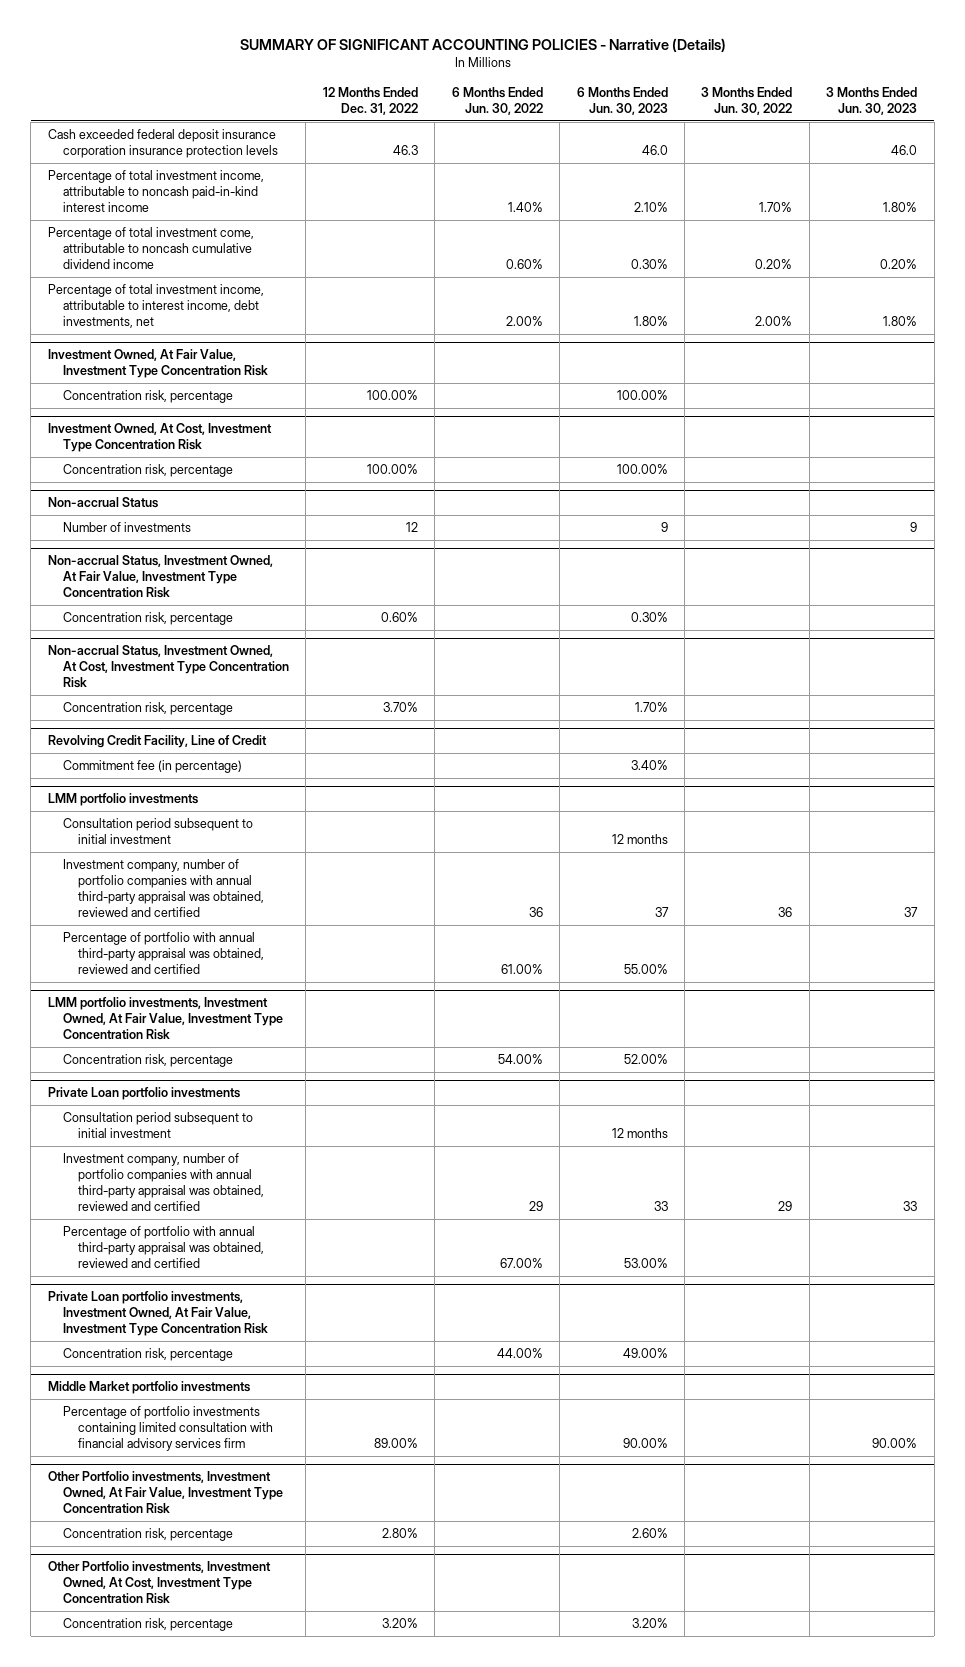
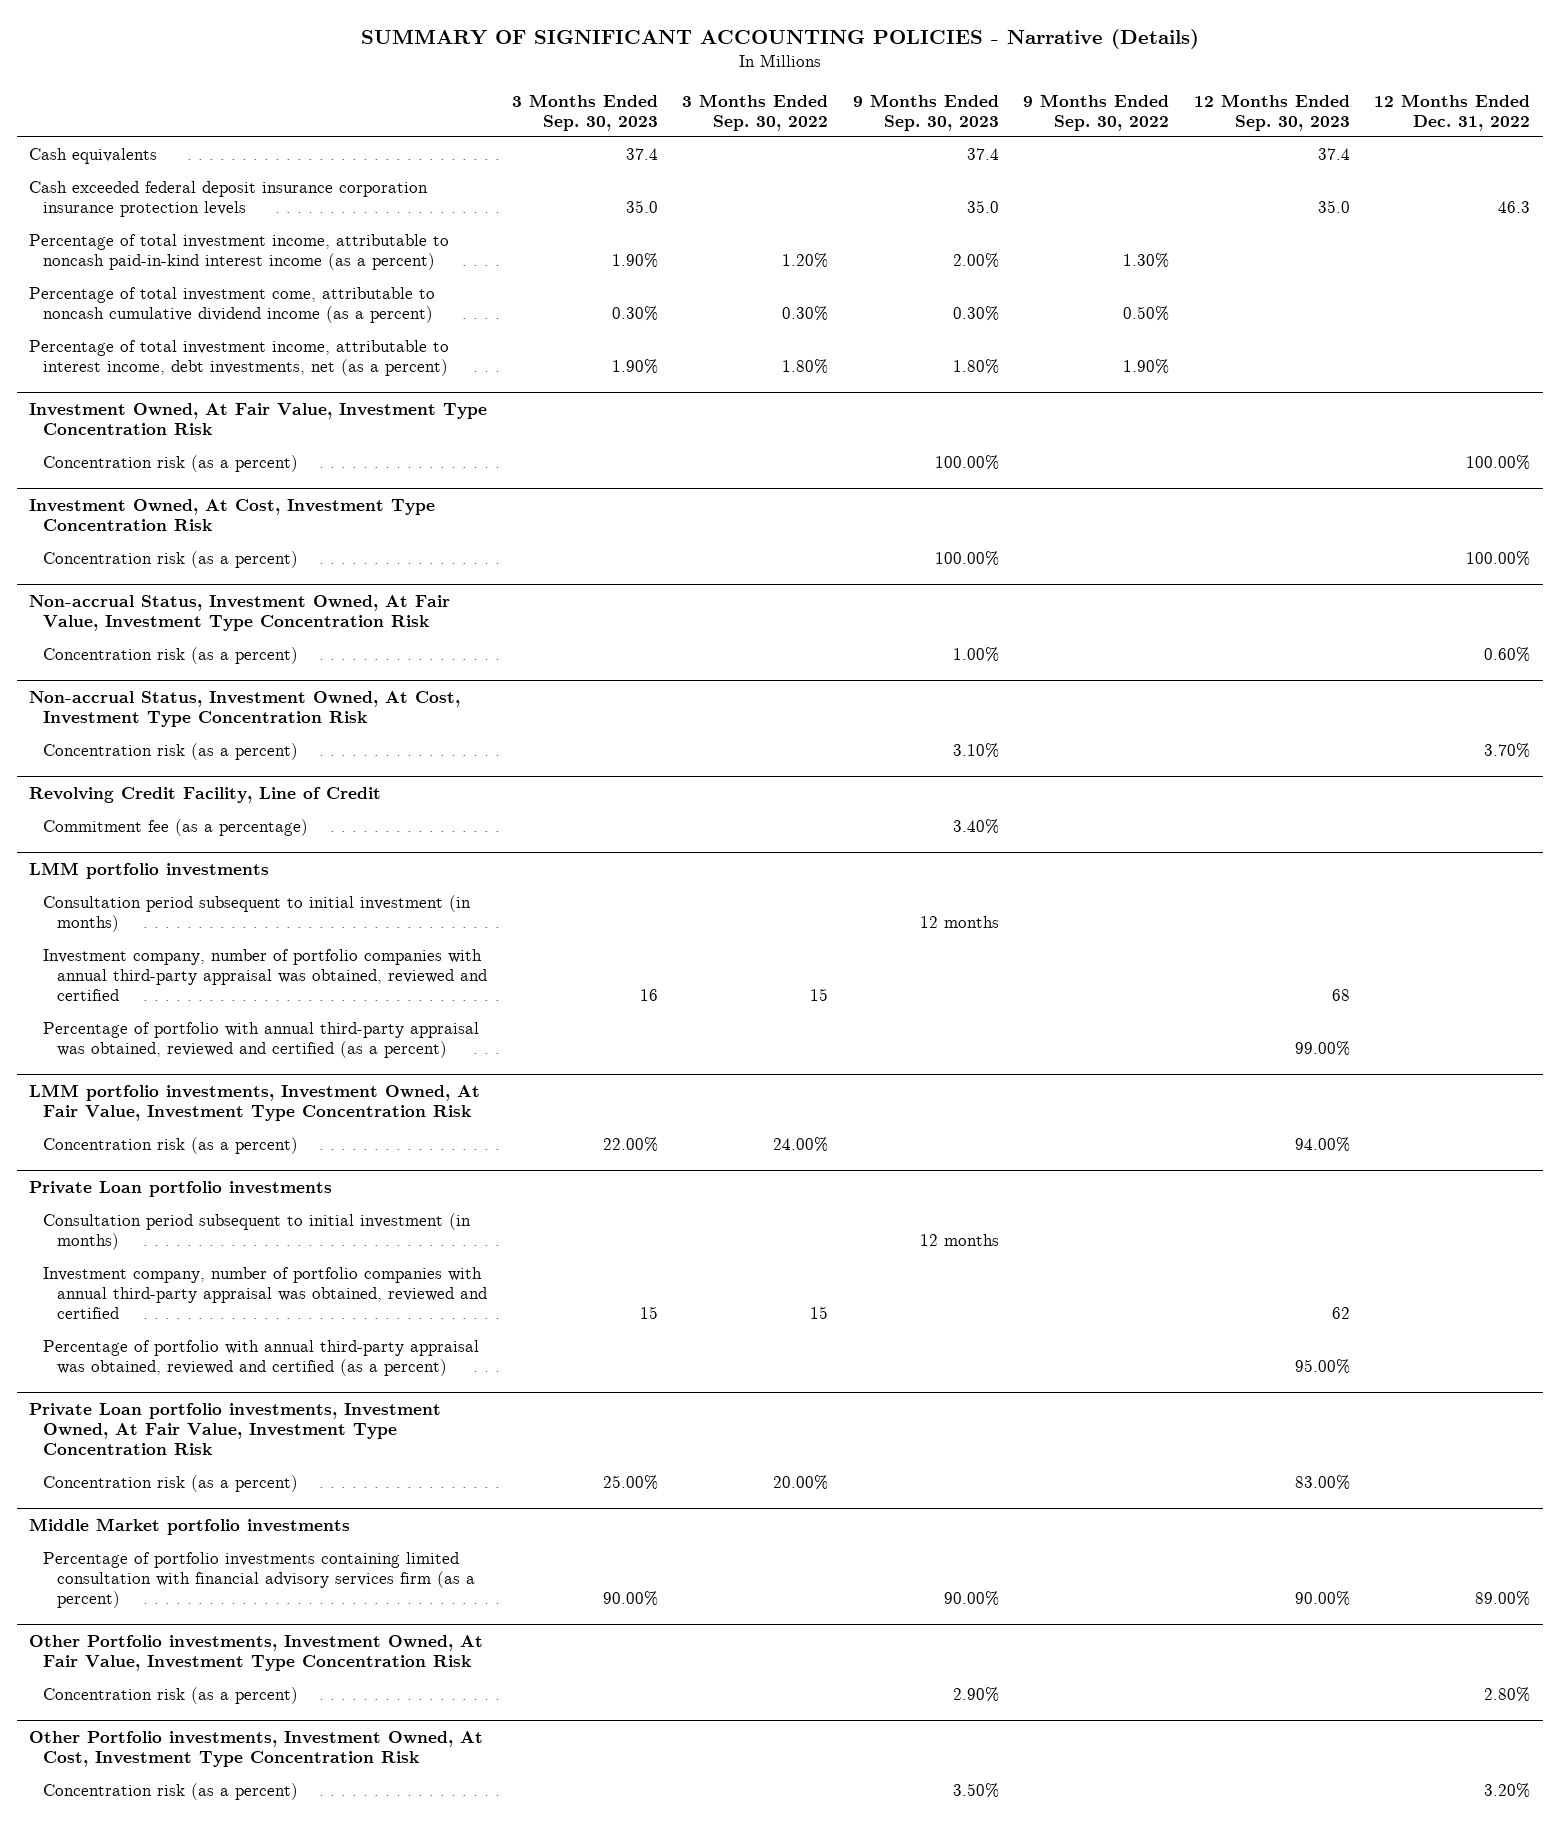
- | 12 Months Ended Dec. 31, 2022 | 6 Months Ended Jun. 30, 2022 | 6 Months Ended Jun. 30, 2023 | 3 Months Ended Jun. 30, 2022 | 3 Months Ended Jun. 30, 2023
+ | 3 Months Ended Sep. 30, 2023 | 3 Months Ended Sep. 30, 2022 | 9 Months Ended Sep. 30, 2023 | 9 Months Ended Sep. 30, 2022 | 12 Months Ended Sep. 30, 2023 | 12 Months Ended Dec. 31, 2022
+ Cash equivalents | 37.4 | | 37.4 | | 37.4 |
- Percentage of total investment income, attributable to noncash paid-in-kind interest income | | 1.40% | 2.10% | 1.70% | 1.80%
- Percentage of total investment come, attributable to noncash cumulative dividend income | | 0.60% | 0.30% | 0.20% | 0.20%
- Percentage of total investment income, attributable to interest income, debt investments, net | | 2.00% | 1.80% | 2.00% | 1.80%
+ Percentage of total investment income, attributable to noncash paid-in-kind interest income (as a percent) | 1.90% | 1.20% | 2.00% | 1.30% | |
+ Percentage of total investment come, attributable to noncash cumulative dividend income (as a percent) | 0.30% | 0.30% | 0.30% | 0.50% | |
+ Percentage of total investment income, attributable to interest income, debt investments, net (as a percent) | 1.90% | 1.80% | 1.80% | 1.90% | |
@ Investment Owned, At Fair Value, Investment Type Concentration Risk
- Concentration risk, percentage | 100.00% | | 100.00% | |
+ Concentration risk (as a percent) | | | 100.00% | | | 100.00%
@ Investment Owned, At Cost, Investment Type Concentration Risk
- Concentration risk, percentage | 100.00% | | 100.00% | |
- Non-accrual Status
- Number of investments | 12 | | 9 | | 9
@ Investment Owned, At Cost, Investment Type Concentration Risk
+ Concentration risk (as a percent) | | | 100.00% | | | 100.00%
@ Non-accrual Status, Investment Owned, At Fair Value, Investment Type Concentration Risk
- Concentration risk, percentage | 0.60% | | 0.30% | |
+ Concentration risk (as a percent) | | | 1.00% | | | 0.60%
@ Non-accrual Status, Investment Owned, At Cost, Investment Type Concentration Risk
- Concentration risk, percentage | 3.70% | | 1.70% | |
+ Concentration risk (as a percent) | | | 3.10% | | | 3.70%
@ Revolving Credit Facility, Line of Credit
- Commitment fee (in percentage) | | | 3.40% | |
+ Commitment fee (as a percentage) | | | 3.40% | | |
@ LMM portfolio investments
- Consultation period subsequent to initial investment | | | 12 months | |
+ Consultation period subsequent to initial investment (in months) | | | 12 months | | |
- Percentage of portfolio with annual third-party appraisal was obtained, reviewed and certified | | 61.00% | 55.00% | |
+ Percentage of portfolio with annual third-party appraisal was obtained, reviewed and certified (as a percent) | | | | | 99.00% |
@ LMM portfolio investments, Investment Owned, At Fair Value, Investment Type Concentration Risk
- Concentration risk, percentage | | 54.00% | 52.00% | |
+ Concentration risk (as a percent) | 22.00% | 24.00% | | | 94.00% |
@ Private Loan portfolio investments
- Consultation period subsequent to initial investment | | | 12 months | |
+ Consultation period subsequent to initial investment (in months) | | | 12 months | | |
- Percentage of portfolio with annual third-party appraisal was obtained, reviewed and certified | | 67.00% | 53.00% | |
+ Percentage of portfolio with annual third-party appraisal was obtained, reviewed and certified (as a percent) | | | | | 95.00% |
@ Private Loan portfolio investments, Investment Owned, At Fair Value, Investment Type Concentration Risk
- Concentration risk, percentage | | 44.00% | 49.00% | |
+ Concentration risk (as a percent) | 25.00% | 20.00% | | | 83.00% |
@ Middle Market portfolio investments
- Percentage of portfolio investments containing limited consultation with financial advisory services firm | 89.00% | | 90.00% | | 90.00%
+ Percentage of portfolio investments containing limited consultation with financial advisory services firm (as a percent) | 90.00% | | 90.00% | | 90.00% | 89.00%
@ Other Portfolio investments, Investment Owned, At Fair Value, Investment Type Concentration Risk
- Concentration risk, percentage | 2.80% | | 2.60% | |
+ Concentration risk (as a percent) | | | 2.90% | | | 2.80%
@ Other Portfolio investments, Investment Owned, At Cost, Investment Type Concentration Risk
- Concentration risk, percentage | 3.20% | | 3.20% | |
+ Concentration risk (as a percent) | | | 3.50% | | | 3.20%

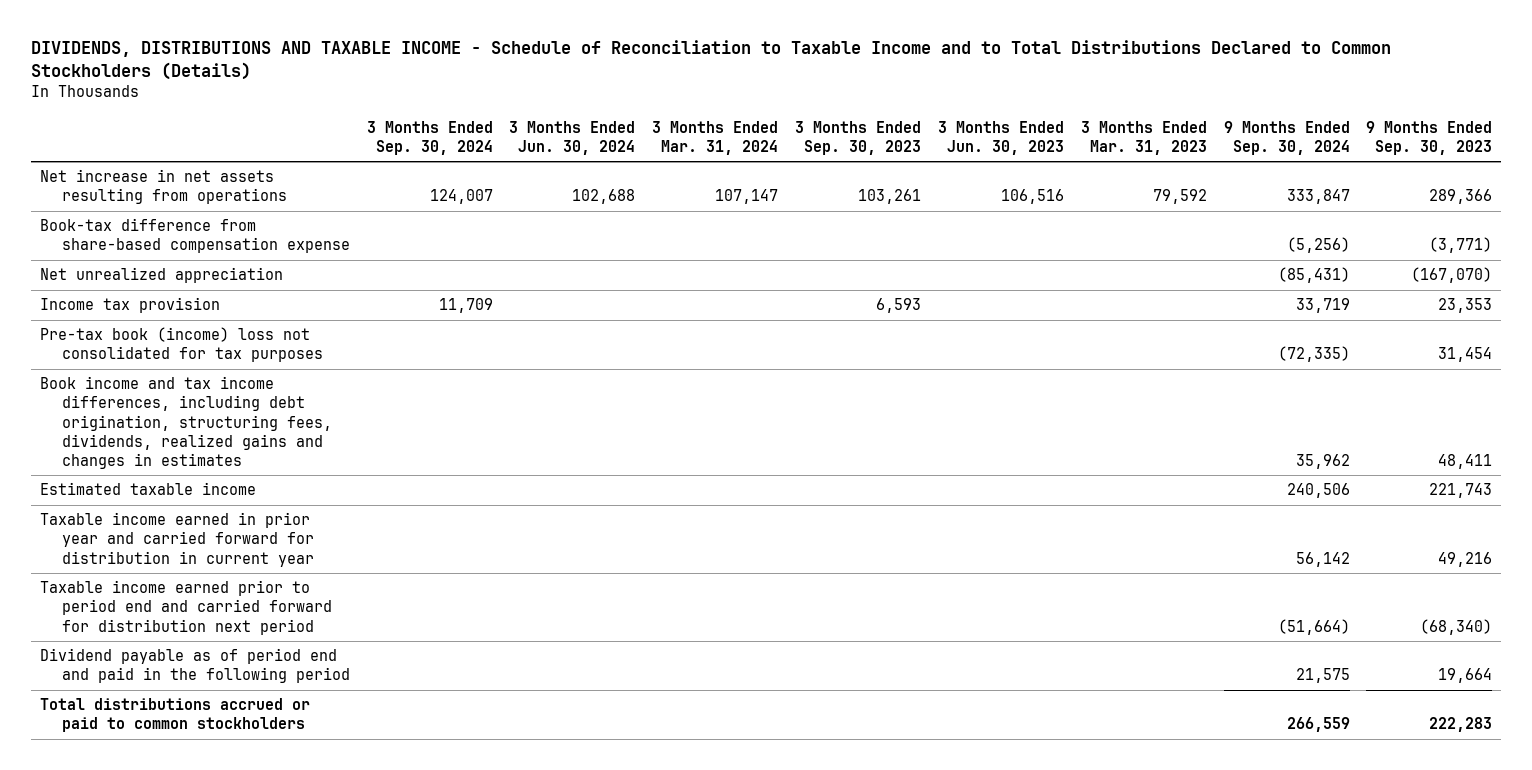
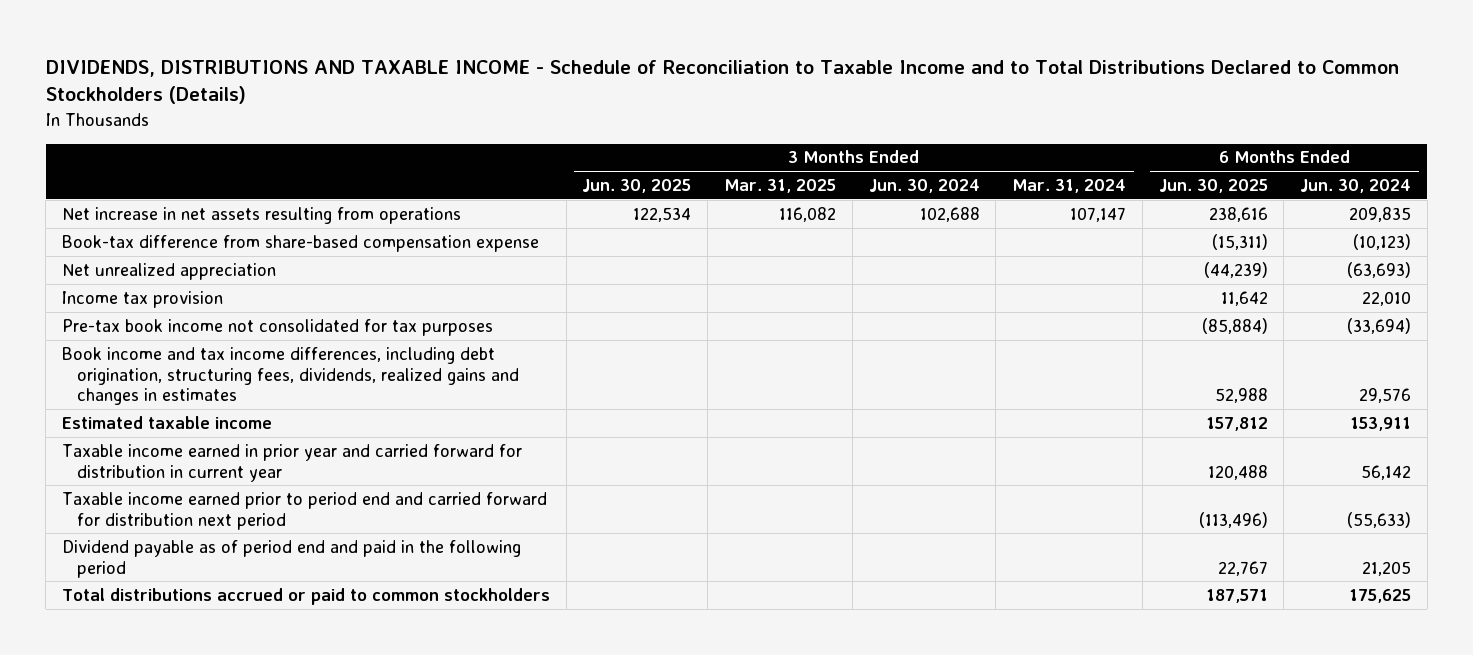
- | 3 Months Ended Sep. 30, 2024 | 3 Months Ended Jun. 30, 2024 | 3 Months Ended Mar. 31, 2024 | 3 Months Ended Sep. 30, 2023 | 3 Months Ended Jun. 30, 2023 | 3 Months Ended Mar. 31, 2023 | 9 Months Ended Sep. 30, 2024 | 9 Months Ended Sep. 30, 2023
+ | 3 Months Ended Jun. 30, 2025 | 3 Months Ended Mar. 31, 2025 | 3 Months Ended Jun. 30, 2024 | 3 Months Ended Mar. 31, 2024 | 6 Months Ended Jun. 30, 2025 | 6 Months Ended Jun. 30, 2024
- Pre-tax book (income) loss not consolidated for tax purposes | | | | | | | (72,335) | 31,454
+ Pre-tax book income not consolidated for tax purposes | | | | | (85,884) | (33,694)

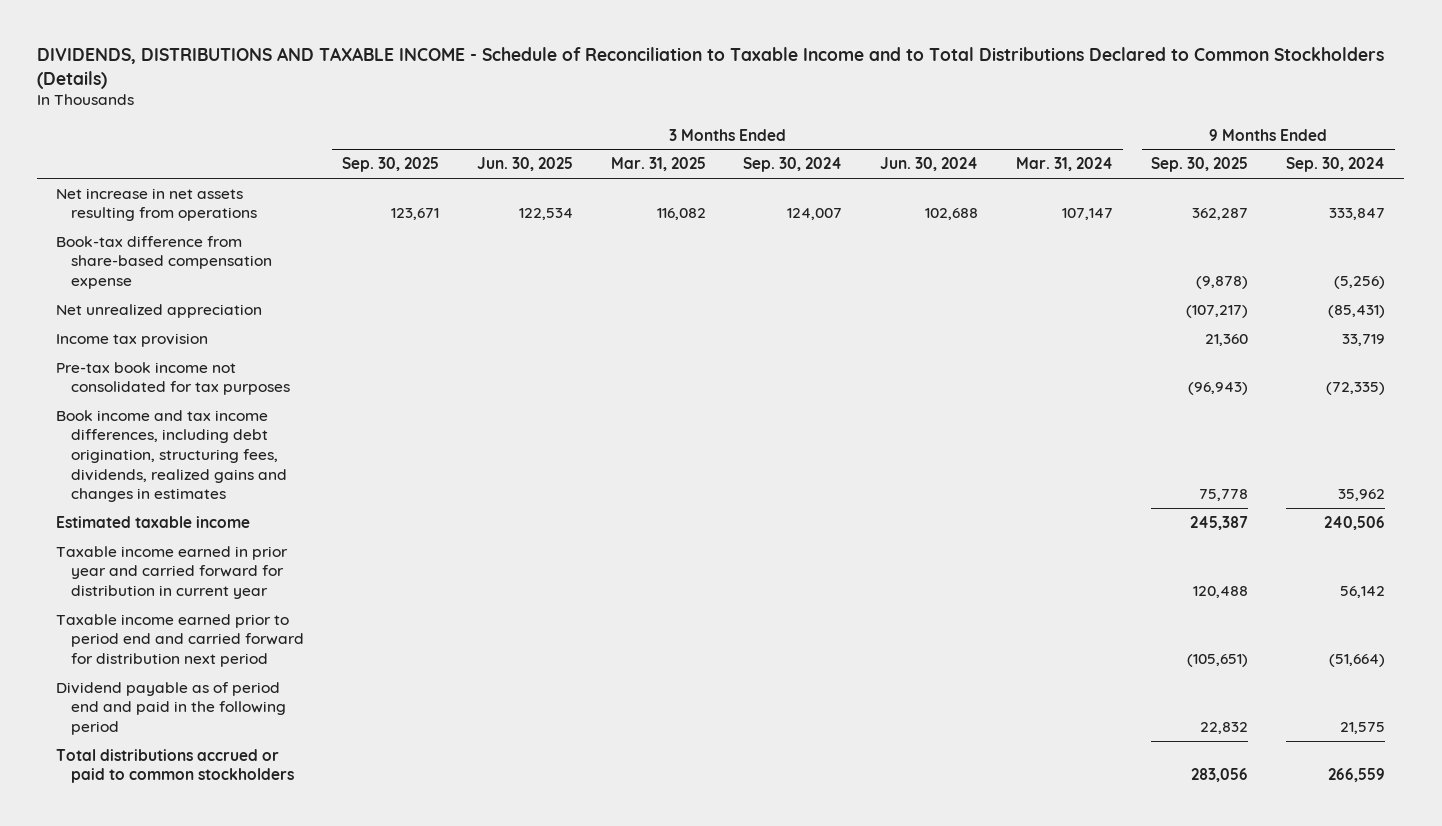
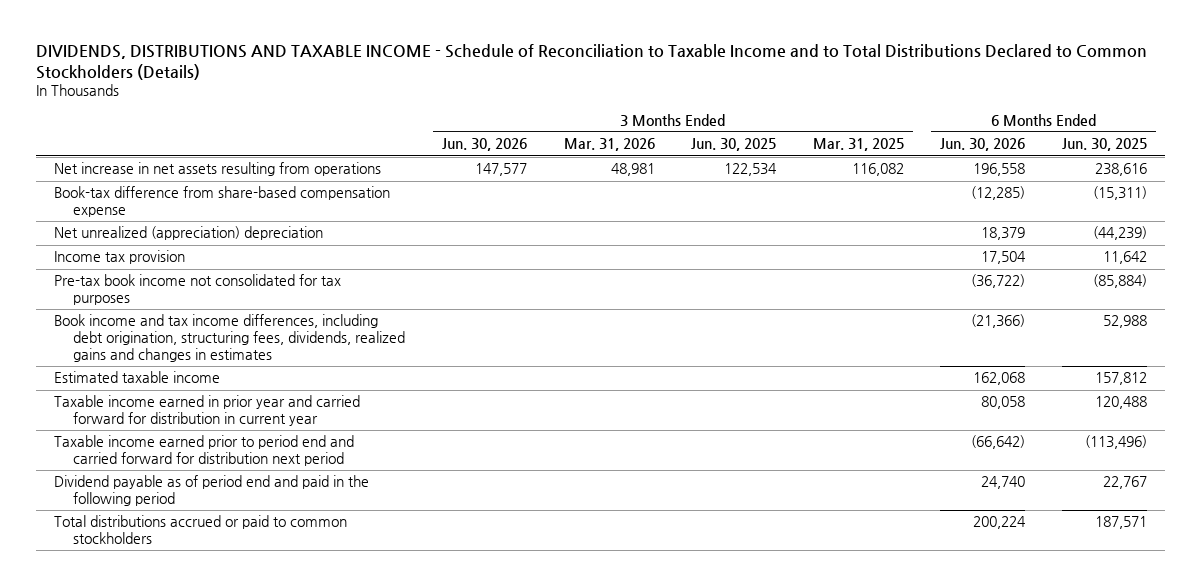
- | 3 Months Ended Sep. 30, 2025 | 3 Months Ended Jun. 30, 2025 | 3 Months Ended Mar. 31, 2025 | 3 Months Ended Sep. 30, 2024 | 3 Months Ended Jun. 30, 2024 | 3 Months Ended Mar. 31, 2024 | 9 Months Ended Sep. 30, 2025 | 9 Months Ended Sep. 30, 2024
+ | 3 Months Ended Jun. 30, 2026 | 3 Months Ended Mar. 31, 2026 | 3 Months Ended Jun. 30, 2025 | 3 Months Ended Mar. 31, 2025 | 6 Months Ended Jun. 30, 2026 | 6 Months Ended Jun. 30, 2025
- Net unrealized appreciation | | | | | | | (107,217) | (85,431)
+ Net unrealized (appreciation) depreciation | | | | | 18,379 | (44,239)

